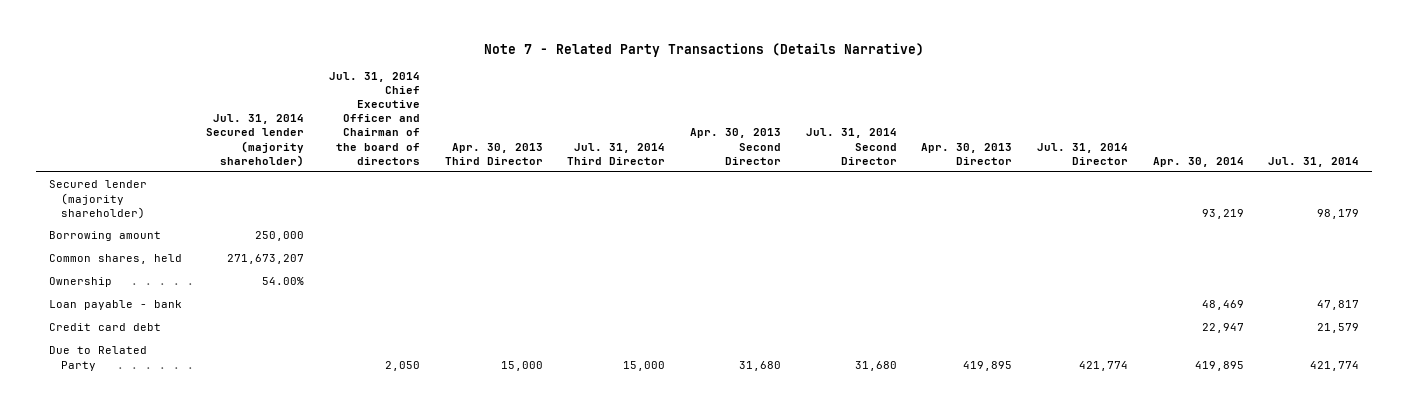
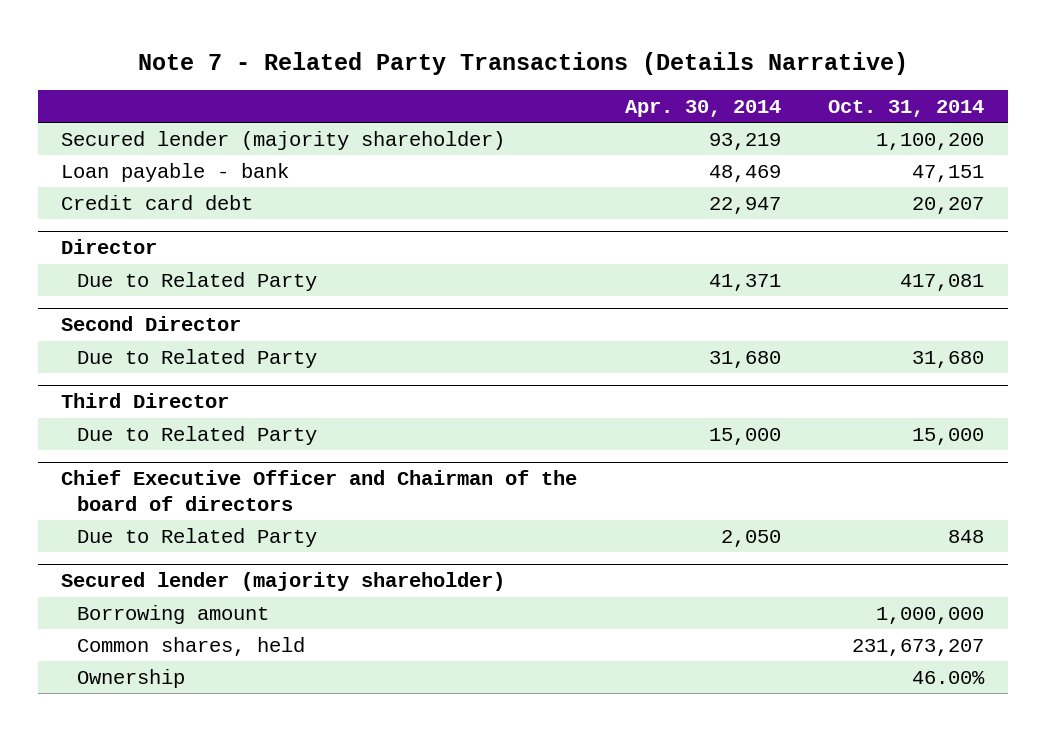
- | Jul. 31, 2014 Secured lender (majority shareholder) | Jul. 31, 2014 Chief Executive Officer and Chairman of the board of directors | Apr. 30, 2013 Third Director | Jul. 31, 2014 Third Director | Apr. 30, 2013 Second Director | Jul. 31, 2014 Second Director | Apr. 30, 2013 Director | Jul. 31, 2014 Director | Apr. 30, 2014 | Jul. 31, 2014
+ | Apr. 30, 2014 | Oct. 31, 2014
- Borrowing amount | 250,000 | | | | | | | | |
- Common shares, held | 271,673,207 | | | | | | | | |
- Ownership | 54.00% | | | | | | | | |
- Due to Related Party | | 2,050 | 15,000 | 15,000 | 31,680 | 31,680 | 419,895 | 421,774 | 419,895 | 421,774
+ Director
+ Due to Related Party | 41,371 | 417,081
+ Second Director
+ Due to Related Party | 31,680 | 31,680
+ Third Director
+ Due to Related Party | 15,000 | 15,000
+ Chief Executive Officer and Chairman of the board of directors
+ Due to Related Party | 2,050 | 848
+ Secured lender (majority shareholder)
+ Borrowing amount | | 1,000,000
+ Common shares, held | | 231,673,207
+ Ownership | | 46.00%

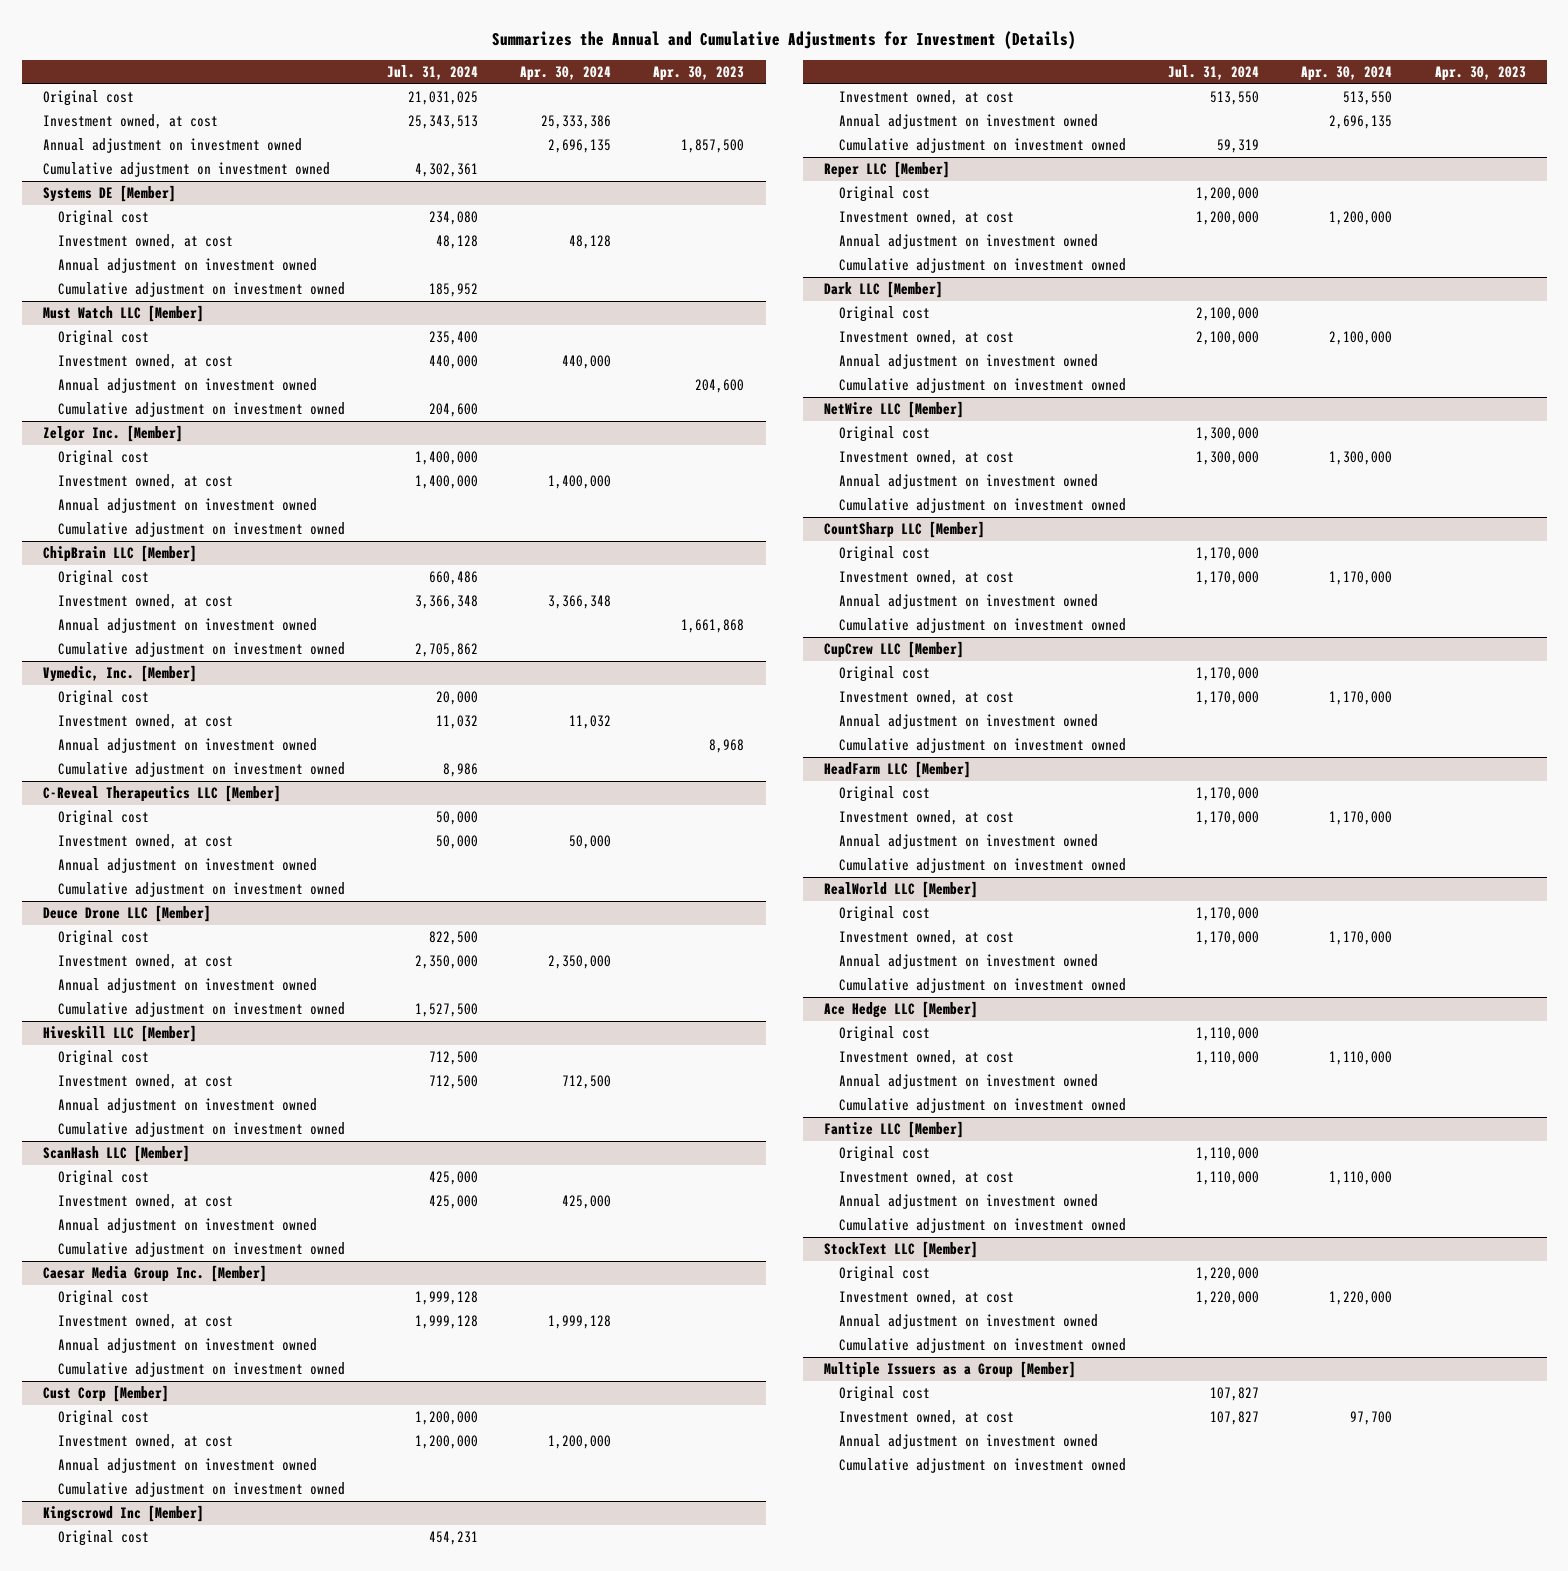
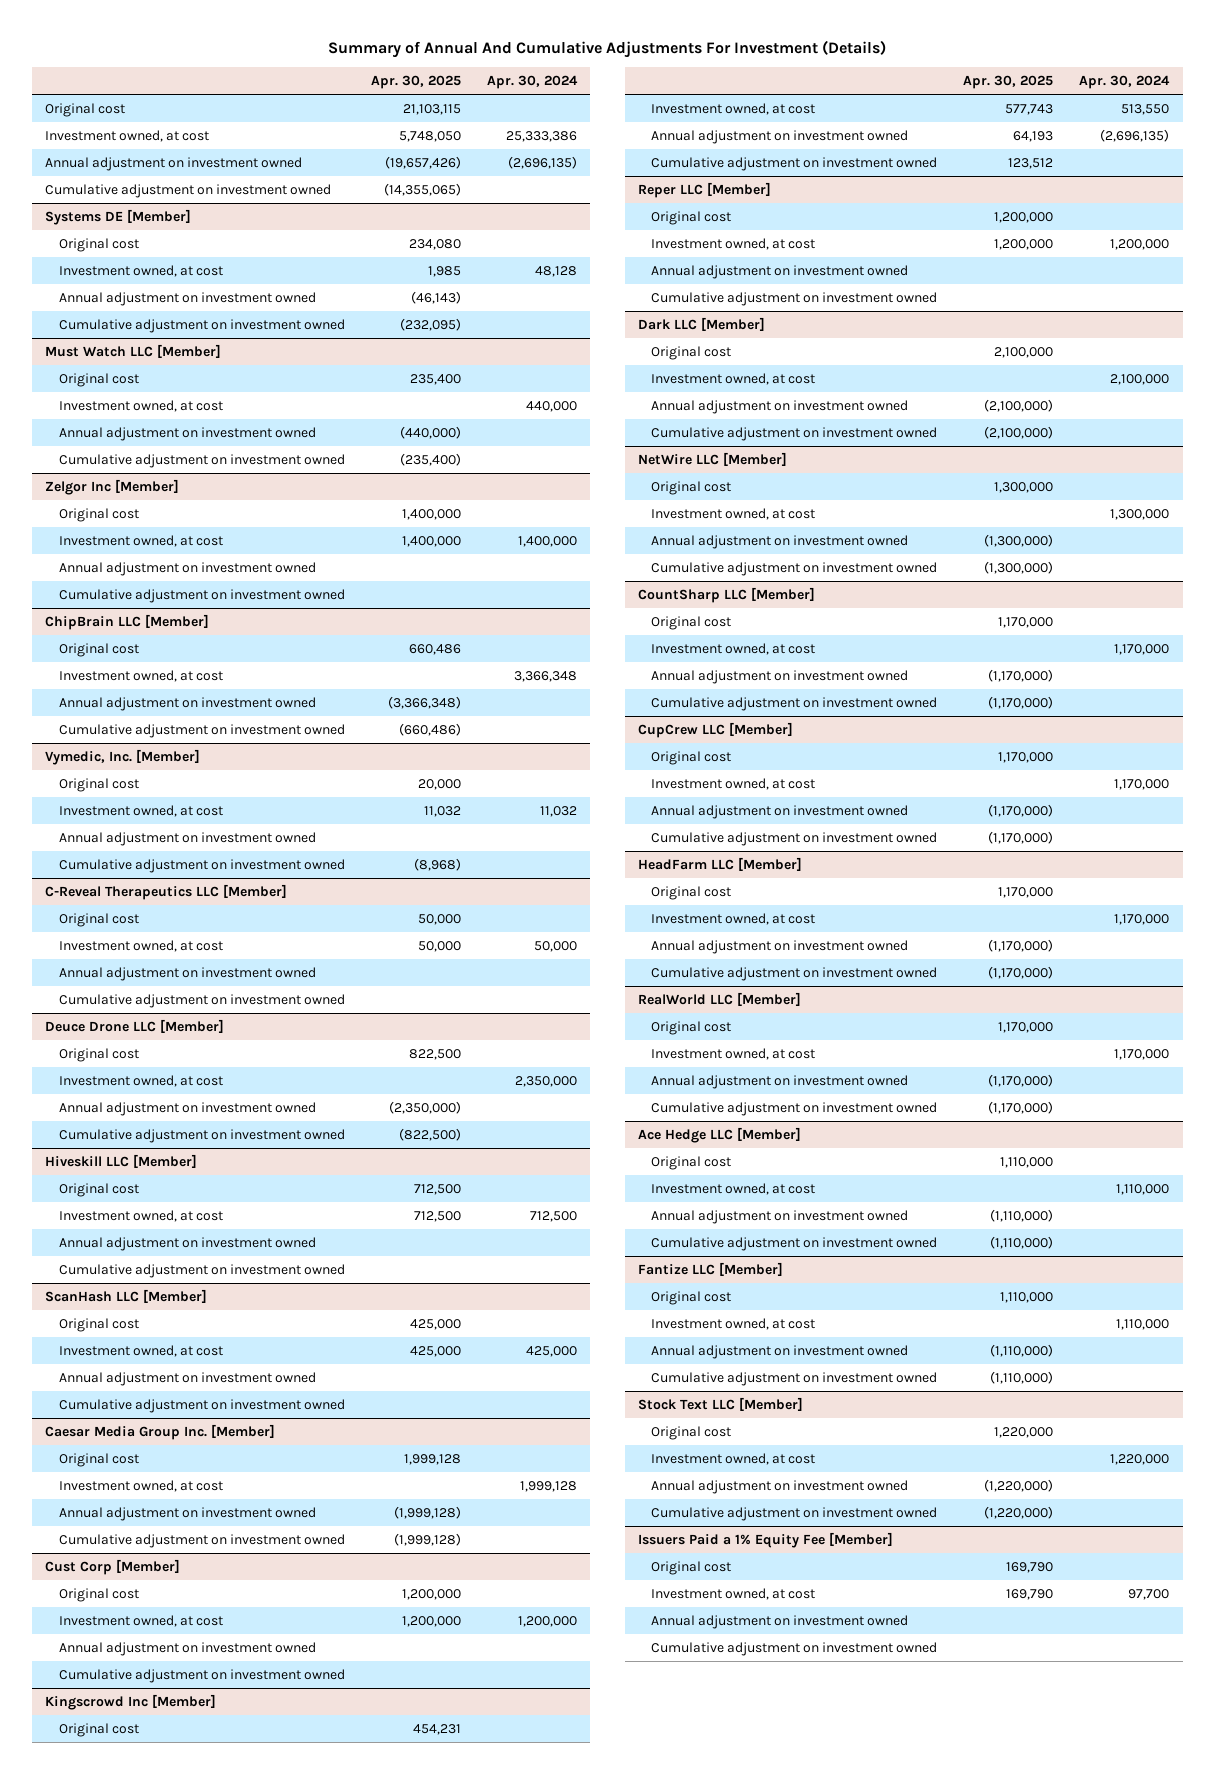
- Summarizes the Annual and Cumulative Adjustments for Investment (Details)
+ Summary of Annual And Cumulative Adjustments For Investment (Details)
- | Jul. 31, 2024 | Apr. 30, 2024 | Apr. 30, 2023
+ | Apr. 30, 2025 | Apr. 30, 2024
- Annual adjustment on investment owned | | 2,696,135 | 1,857,500
+ Annual adjustment on investment owned | (19,657,426) | (2,696,135)
- Zelgor Inc. [Member]
+ Zelgor Inc [Member]
@ Kingscrowd Inc [Member]
- Annual adjustment on investment owned | | 2,696,135 |
+ Annual adjustment on investment owned | 64,193 | (2,696,135)
- StockText LLC [Member]
+ Stock Text LLC [Member]
- Multiple Issuers as a Group [Member]
+ Issuers Paid a 1% Equity Fee [Member]

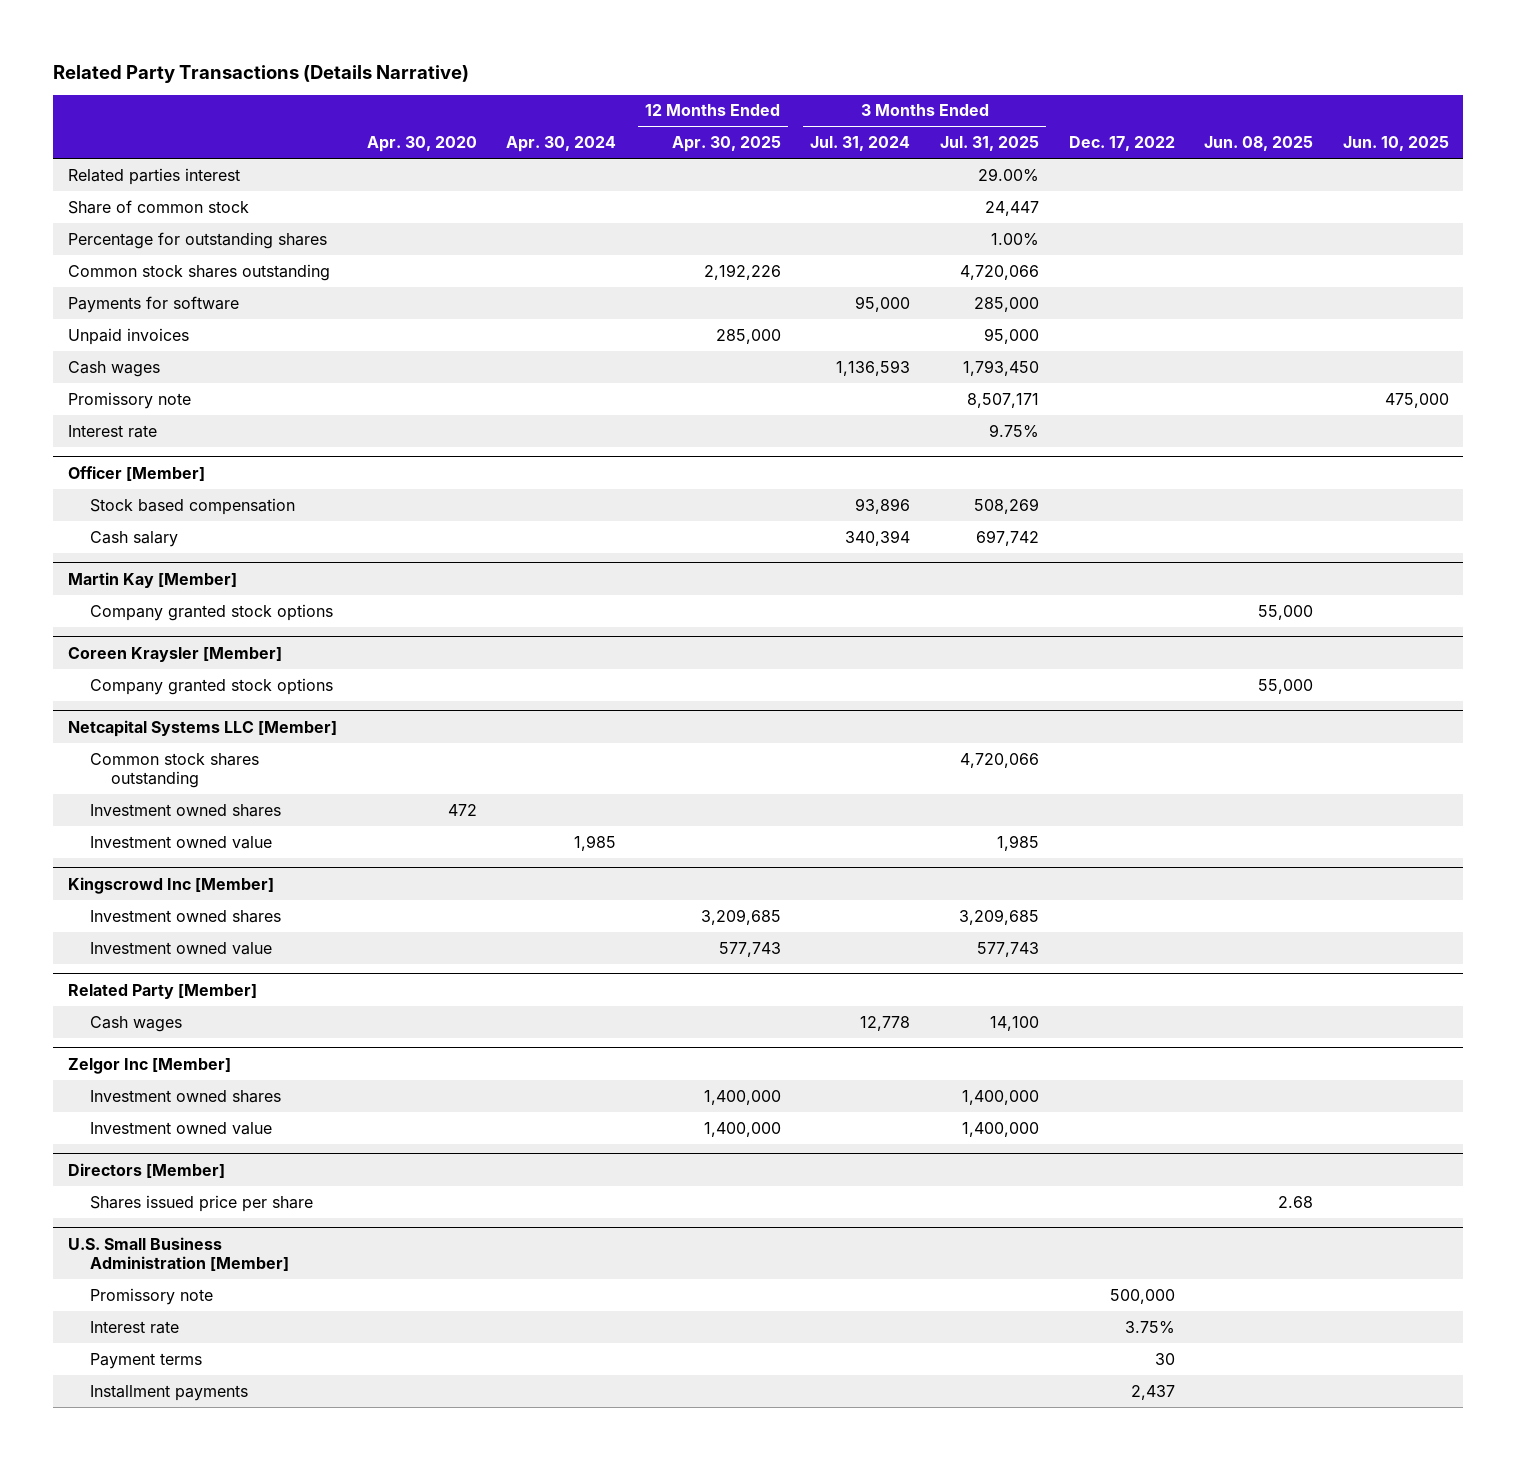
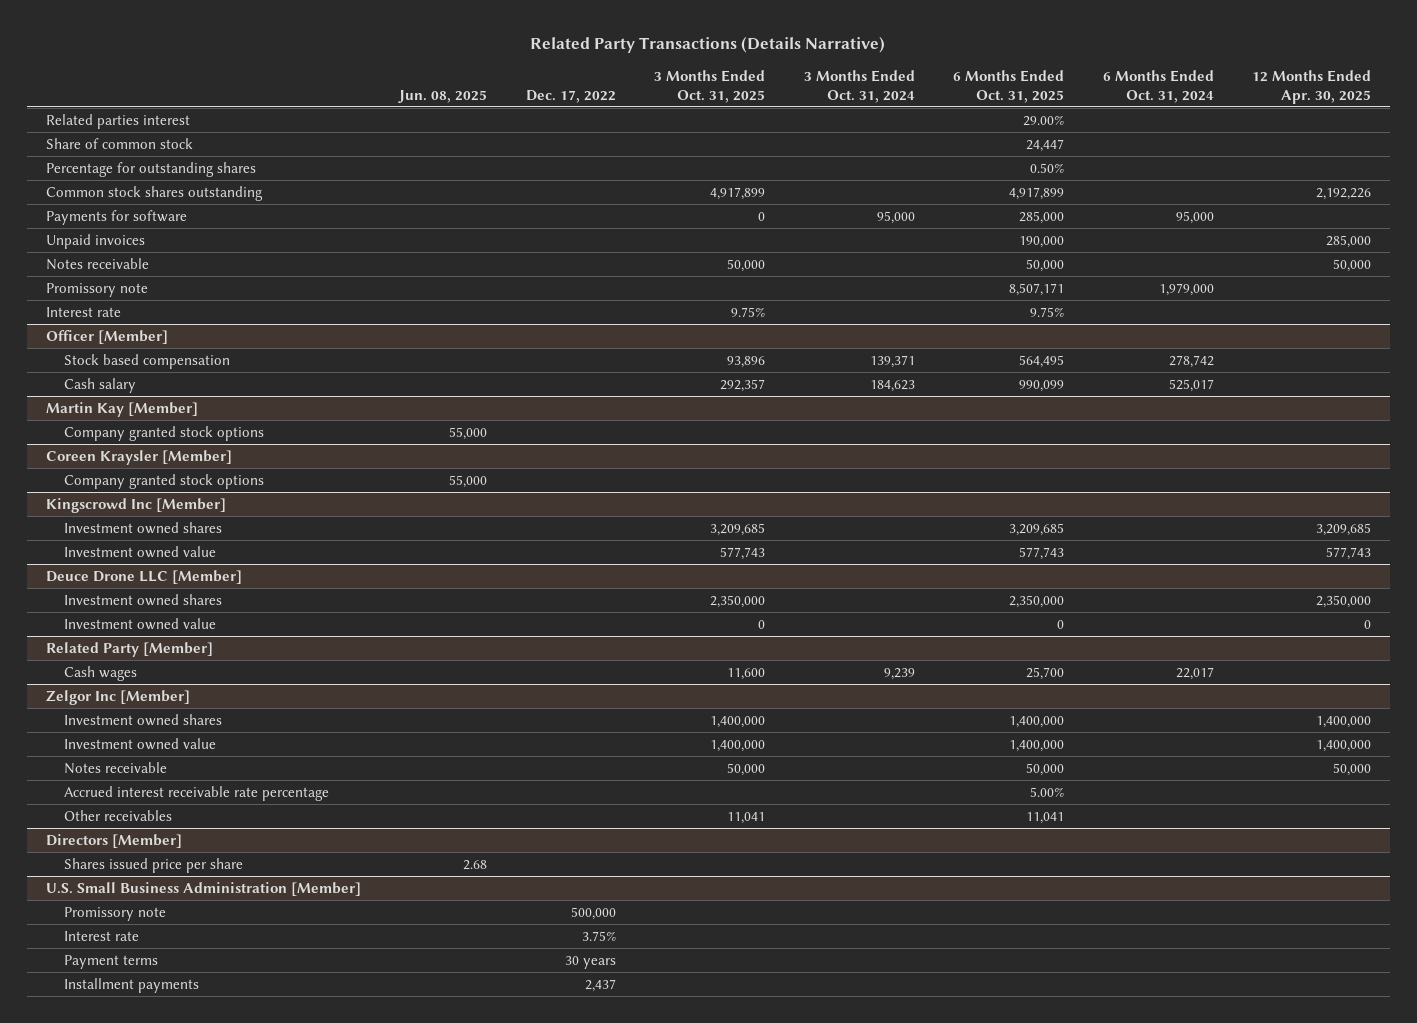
- | Apr. 30, 2020 | Apr. 30, 2024 | 12 Months Ended Apr. 30, 2025 | 3 Months Ended Jul. 31, 2024 | 3 Months Ended Jul. 31, 2025 | Dec. 17, 2022 | Jun. 08, 2025 | Jun. 10, 2025
+ | Jun. 08, 2025 | Dec. 17, 2022 | 3 Months Ended Oct. 31, 2025 | 3 Months Ended Oct. 31, 2024 | 6 Months Ended Oct. 31, 2025 | 6 Months Ended Oct. 31, 2024 | 12 Months Ended Apr. 30, 2025
- Cash wages | | | | 1,136,593 | 1,793,450 | | |
+ Notes receivable | | | 50,000 | | 50,000 | | 50,000
- Netcapital Systems LLC [Member]
- Common stock shares outstanding | | | | | 4,720,066 | | |
- Investment owned shares | 472 | | | | | | |
- Investment owned value | | 1,985 | | | 1,985 | | |
+ Deuce Drone LLC [Member]
+ Investment owned shares | | | 2,350,000 | | 2,350,000 | | 2,350,000
+ Investment owned value | | | 0 | | 0 | | 0
@ Zelgor Inc [Member]
+ Notes receivable | | | 50,000 | | 50,000 | | 50,000
+ Accrued interest receivable rate percentage | | | | | 5.00% | |
+ Other receivables | | | 11,041 | | 11,041 | |
@ U.S. Small Business Administration [Member]
- Payment terms | | | | | | 30 | |
+ Payment terms | | 30 years | | | | |

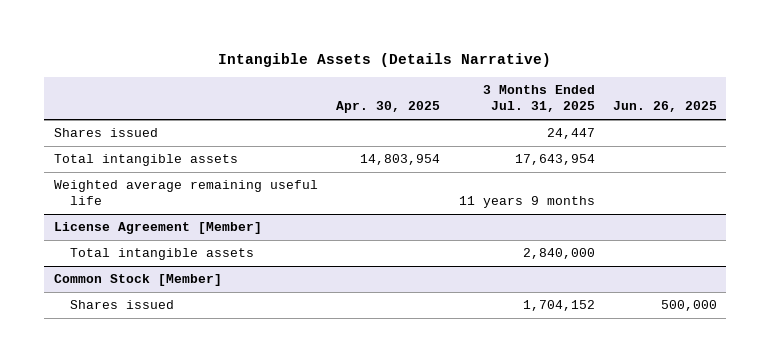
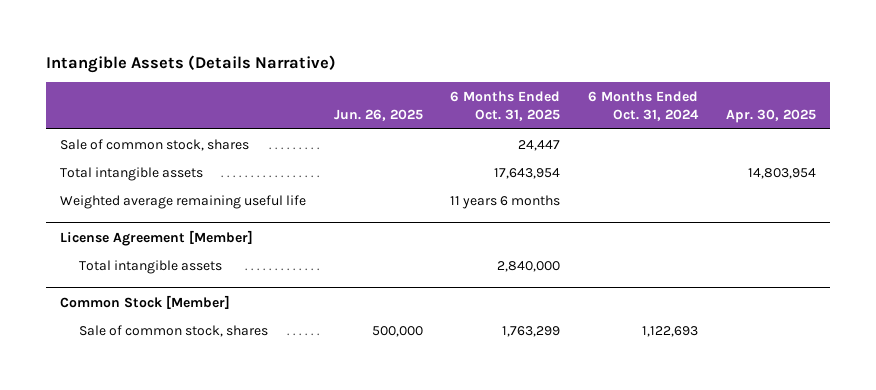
- | Apr. 30, 2025 | 3 Months Ended Jul. 31, 2025 | Jun. 26, 2025
+ | Jun. 26, 2025 | 6 Months Ended Oct. 31, 2025 | 6 Months Ended Oct. 31, 2024 | Apr. 30, 2025
- Shares issued | | 24,447 |
+ Sale of common stock, shares | | 24,447 | |
@ Common Stock [Member]
- Shares issued | | 1,704,152 | 500,000
+ Sale of common stock, shares | 500,000 | 1,763,299 | 1,122,693 |

